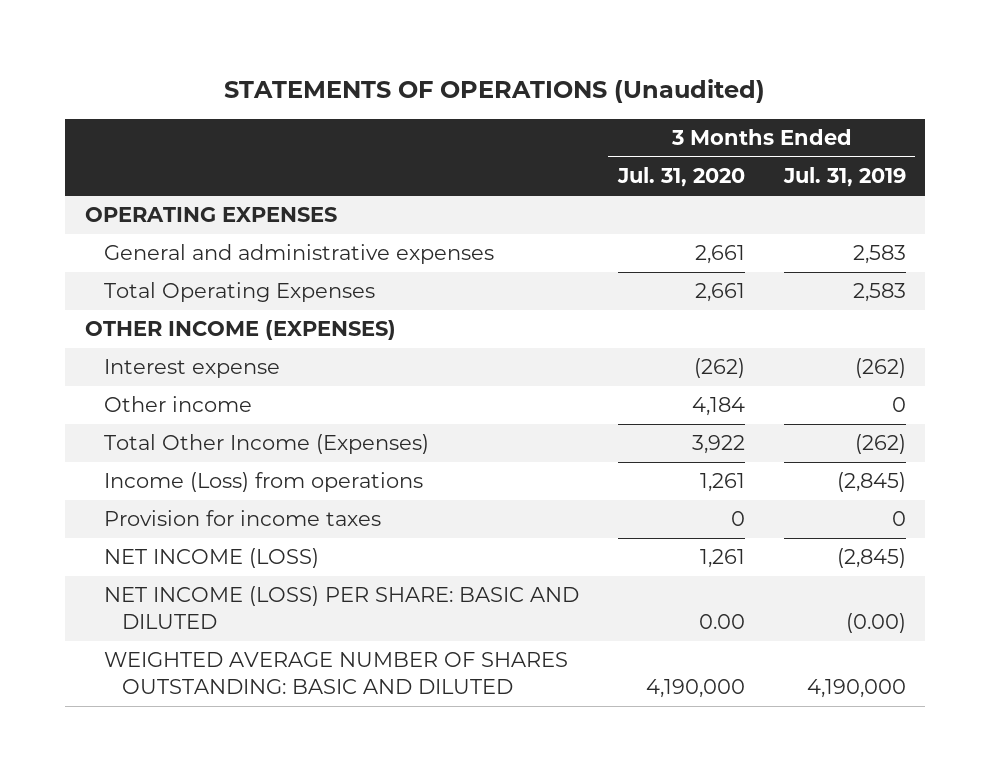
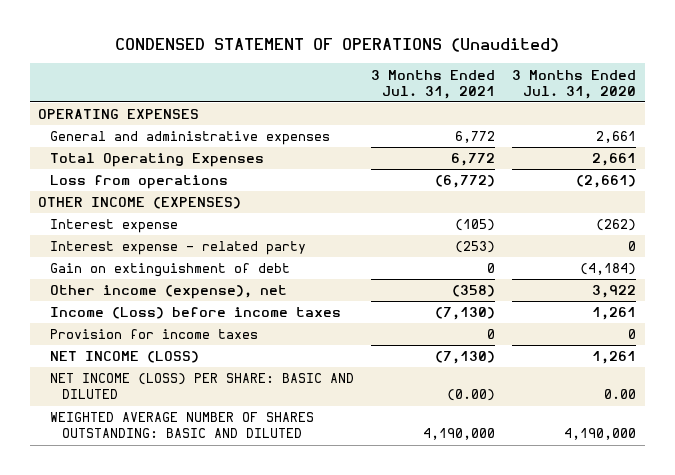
- STATEMENTS OF OPERATIONS (Unaudited)
+ CONDENSED STATEMENT OF OPERATIONS (Unaudited)
- | 3 Months Ended Jul. 31, 2020 | 3 Months Ended Jul. 31, 2019
+ | 3 Months Ended Jul. 31, 2021 | 3 Months Ended Jul. 31, 2020
+ Loss from operations | (6,772) | (2,661)
- Other income | 4,184 | 0
- Total Other Income (Expenses) | 3,922 | (262)
- Income (Loss) from operations | 1,261 | (2,845)
+ Interest expense - related party | (253) | 0
+ Gain on extinguishment of debt | 0 | (4,184)
+ Other income (expense), net | (358) | 3,922
+ Income (Loss) before income taxes | (7,130) | 1,261

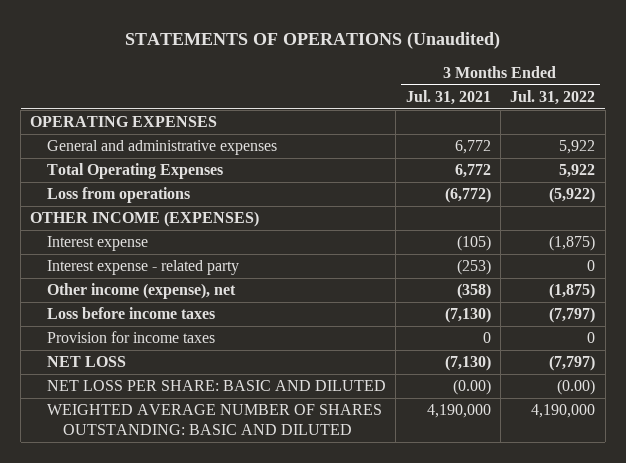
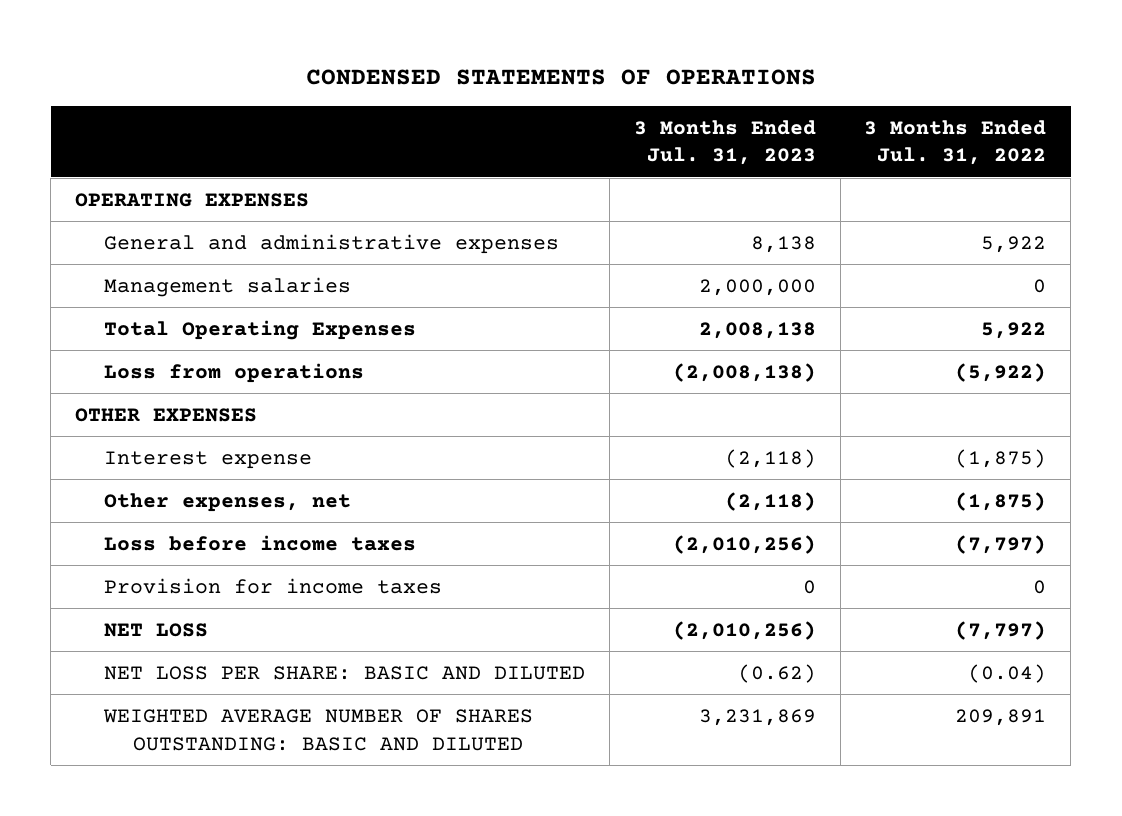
- STATEMENTS OF OPERATIONS (Unaudited)
+ CONDENSED STATEMENTS OF OPERATIONS
- | 3 Months Ended Jul. 31, 2021 | 3 Months Ended Jul. 31, 2022
+ | 3 Months Ended Jul. 31, 2023 | 3 Months Ended Jul. 31, 2022
+ Management salaries | 2,000,000 | 0
- OTHER INCOME (EXPENSES)
+ OTHER EXPENSES
- Interest expense - related party | (253) | 0
- Other income (expense), net | (358) | (1,875)
+ Other expenses, net | (2,118) | (1,875)
- NET LOSS PER SHARE: BASIC AND DILUTED | (0.00) | (0.00)
- WEIGHTED AVERAGE NUMBER OF SHARES OUTSTANDING: BASIC AND DILUTED | 4,190,000 | 4,190,000
+ NET LOSS PER SHARE: BASIC AND DILUTED | (0.62) | (0.04)
+ WEIGHTED AVERAGE NUMBER OF SHARES OUTSTANDING: BASIC AND DILUTED | 3,231,869 | 209,891

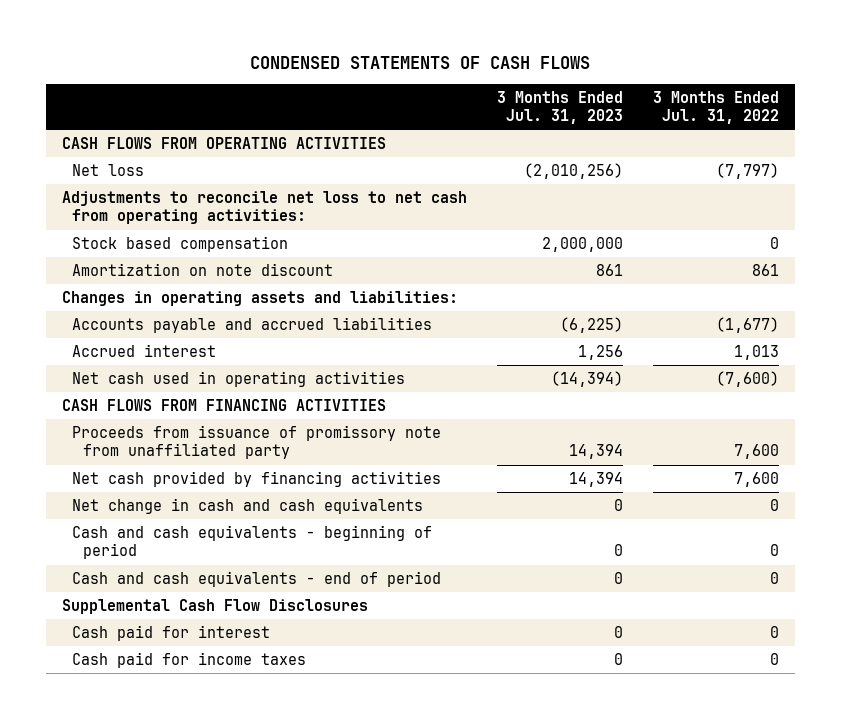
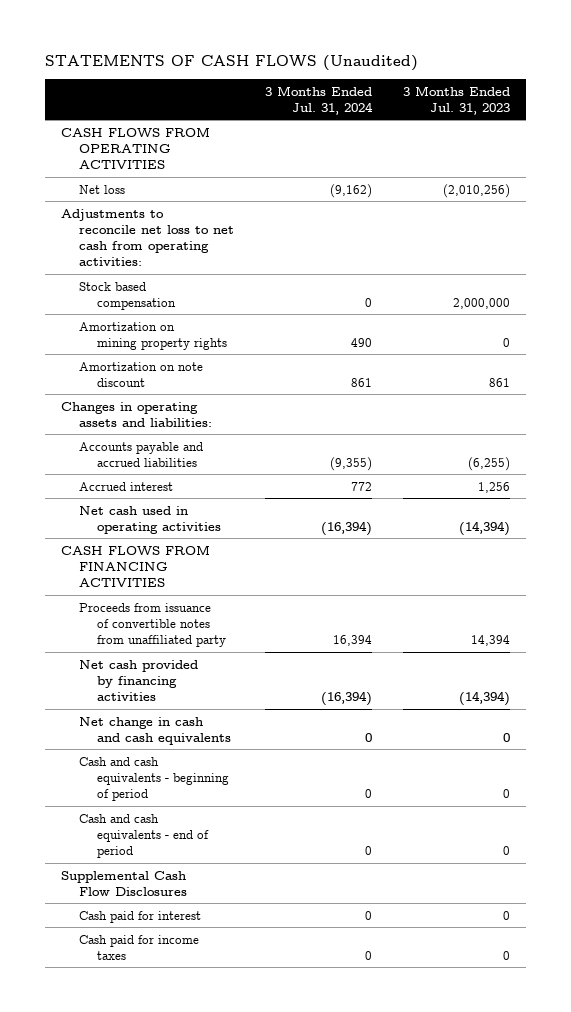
- CONDENSED STATEMENTS OF CASH FLOWS
+ STATEMENTS OF CASH FLOWS (Unaudited)
- | 3 Months Ended Jul. 31, 2023 | 3 Months Ended Jul. 31, 2022
+ | 3 Months Ended Jul. 31, 2024 | 3 Months Ended Jul. 31, 2023
+ Amortization on mining property rights | 490 | 0
- Accounts payable and accrued liabilities | (6,225) | (1,677)
+ Accounts payable and accrued liabilities | (9,355) | (6,255)
- Proceeds from issuance of promissory note from unaffiliated party | 14,394 | 7,600
- Net cash provided by financing activities | 14,394 | 7,600
+ Proceeds from issuance of convertible notes from unaffiliated party | 16,394 | 14,394
+ Net cash provided by financing activities | (16,394) | (14,394)

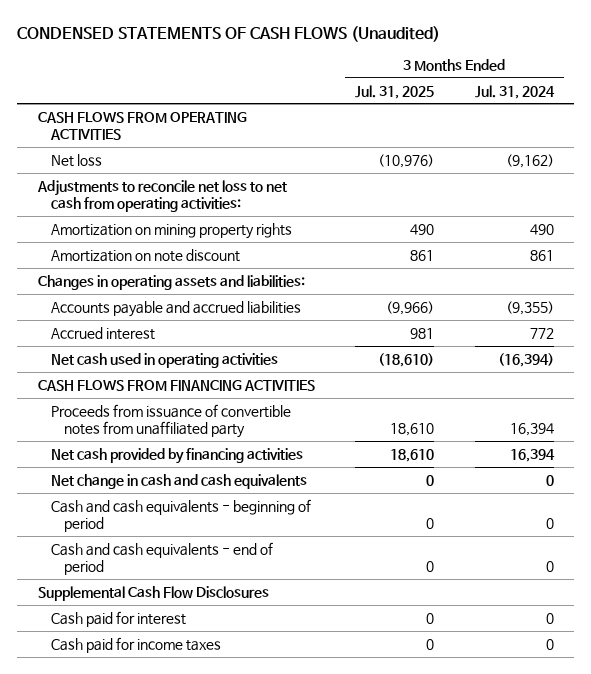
- STATEMENTS OF CASH FLOWS (Unaudited)
+ CONDENSED STATEMENTS OF CASH FLOWS (Unaudited)
- | 3 Months Ended Jul. 31, 2024 | 3 Months Ended Jul. 31, 2023
+ | 3 Months Ended Jul. 31, 2025 | 3 Months Ended Jul. 31, 2024
- Stock based compensation | 0 | 2,000,000
- Net cash provided by financing activities | (16,394) | (14,394)
+ Net cash provided by financing activities | 18,610 | 16,394

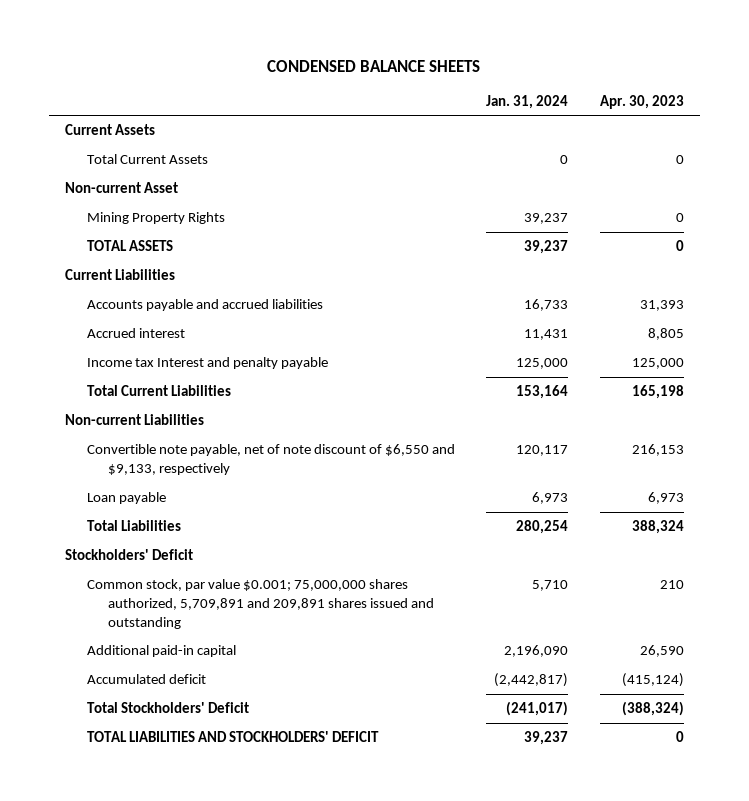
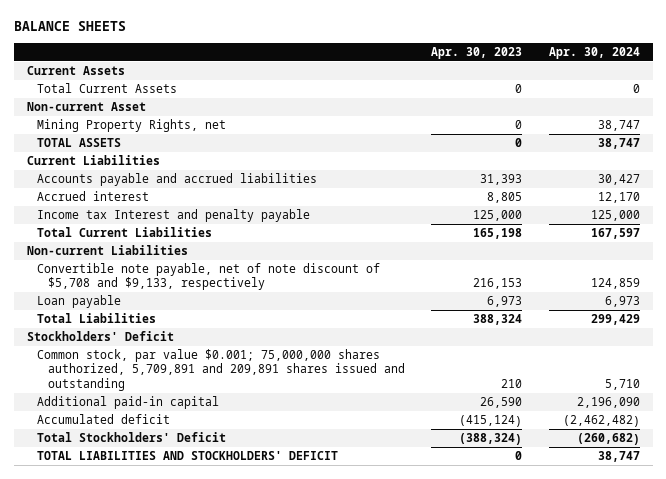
- CONDENSED BALANCE SHEETS
+ BALANCE SHEETS
- | Jan. 31, 2024 | Apr. 30, 2023
+ | Apr. 30, 2023 | Apr. 30, 2024
- Mining Property Rights | 39,237 | 0
+ Mining Property Rights, net | 0 | 38,747
- Convertible note payable, net of note discount of $6,550 and $9,133, respectively | 120,117 | 216,153
+ Convertible note payable, net of note discount of $5,708 and $9,133, respectively | 216,153 | 124,859

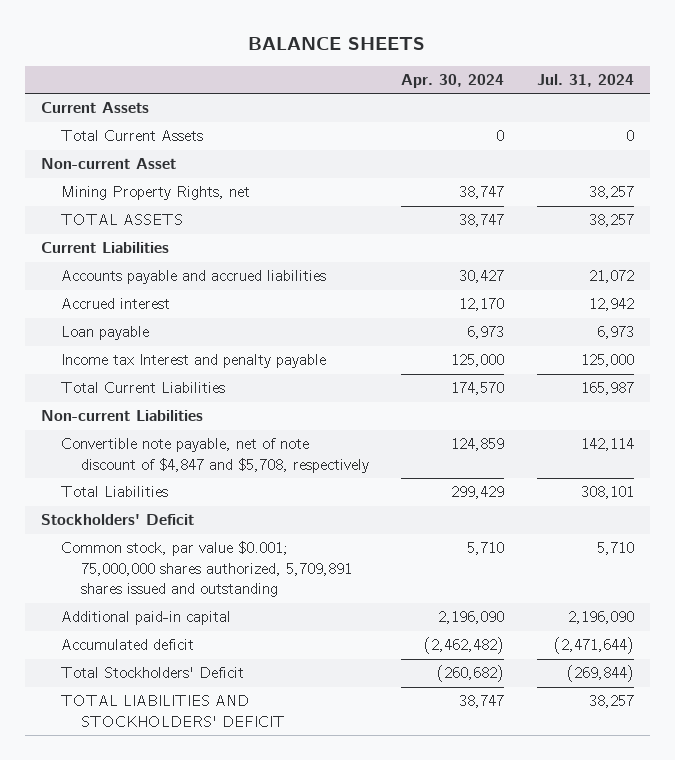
- | Apr. 30, 2023 | Apr. 30, 2024
+ | Apr. 30, 2024 | Jul. 31, 2024
moved up: Loan payable | 6,973 | 6,973
- Total Current Liabilities | 165,198 | 167,597
+ Total Current Liabilities | 174,570 | 165,987
- Convertible note payable, net of note discount of $5,708 and $9,133, respectively | 216,153 | 124,859
+ Convertible note payable, net of note discount of $4,847 and $5,708, respectively | 124,859 | 142,114
- Common stock, par value $0.001; 75,000,000 shares authorized, 5,709,891 and 209,891 shares issued and outstanding | 210 | 5,710
+ Common stock, par value $0.001; 75,000,000 shares authorized, 5,709,891 shares issued and outstanding | 5,710 | 5,710

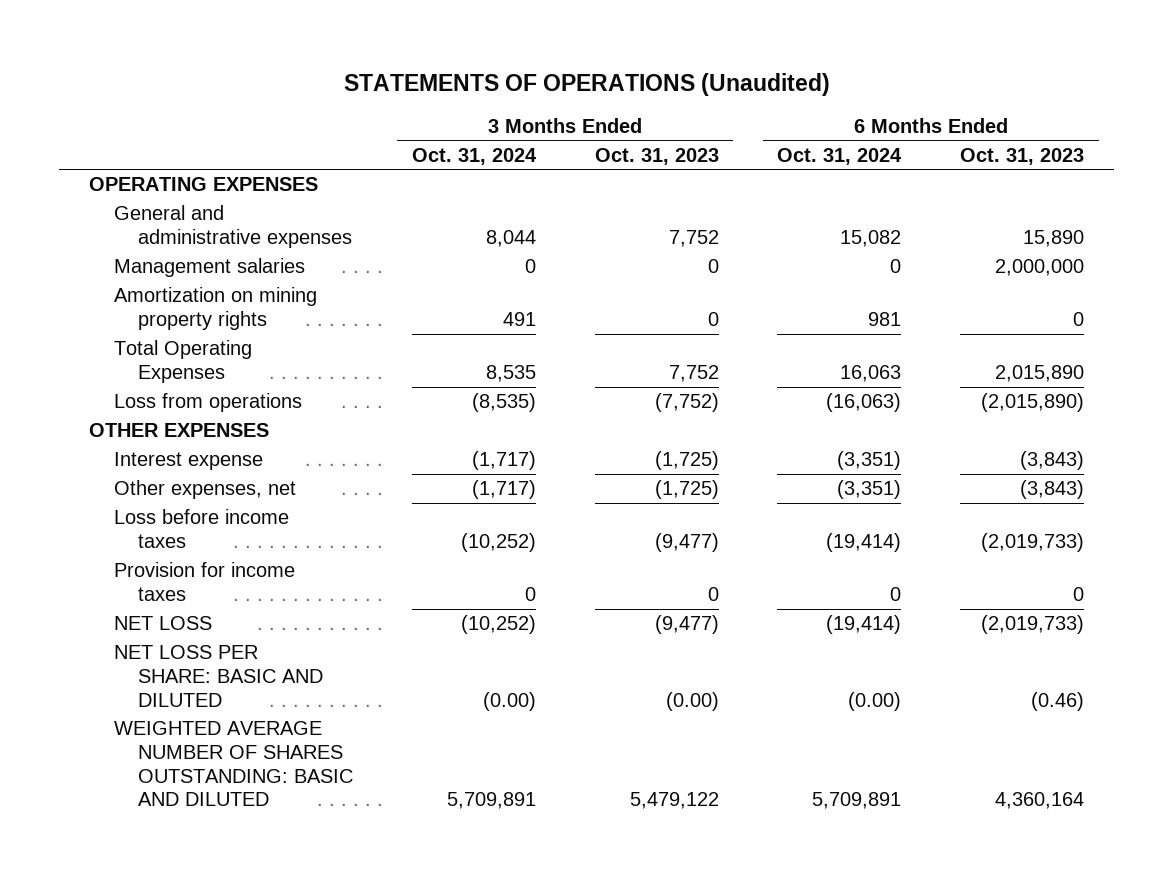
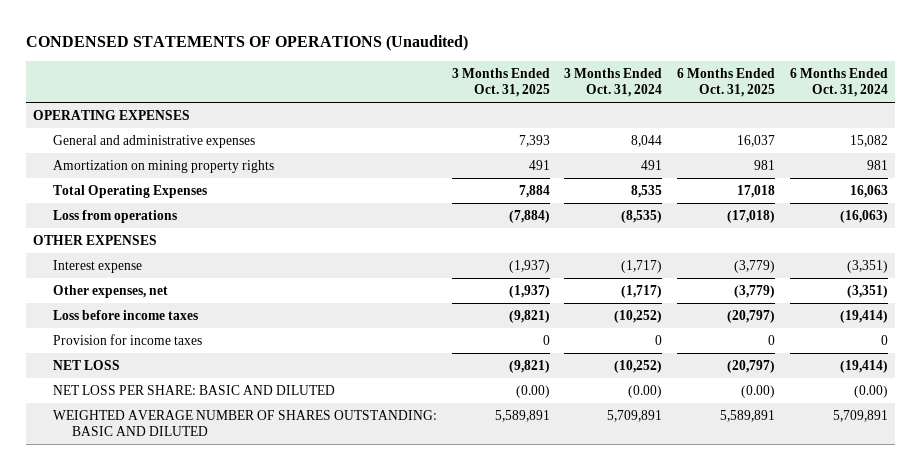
- STATEMENTS OF OPERATIONS (Unaudited)
+ CONDENSED STATEMENTS OF OPERATIONS (Unaudited)
- | 3 Months Ended Oct. 31, 2024 | 3 Months Ended Oct. 31, 2023 | 6 Months Ended Oct. 31, 2024 | 6 Months Ended Oct. 31, 2023
+ | 3 Months Ended Oct. 31, 2025 | 3 Months Ended Oct. 31, 2024 | 6 Months Ended Oct. 31, 2025 | 6 Months Ended Oct. 31, 2024
- Management salaries | 0 | 0 | 0 | 2,000,000

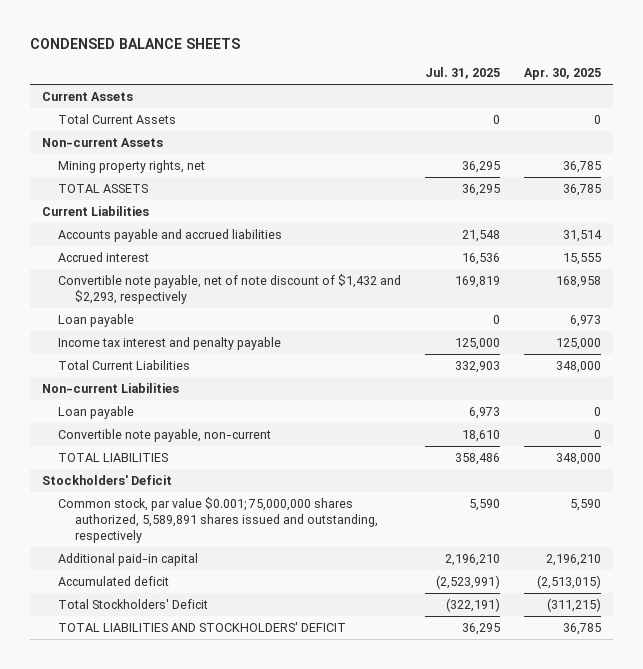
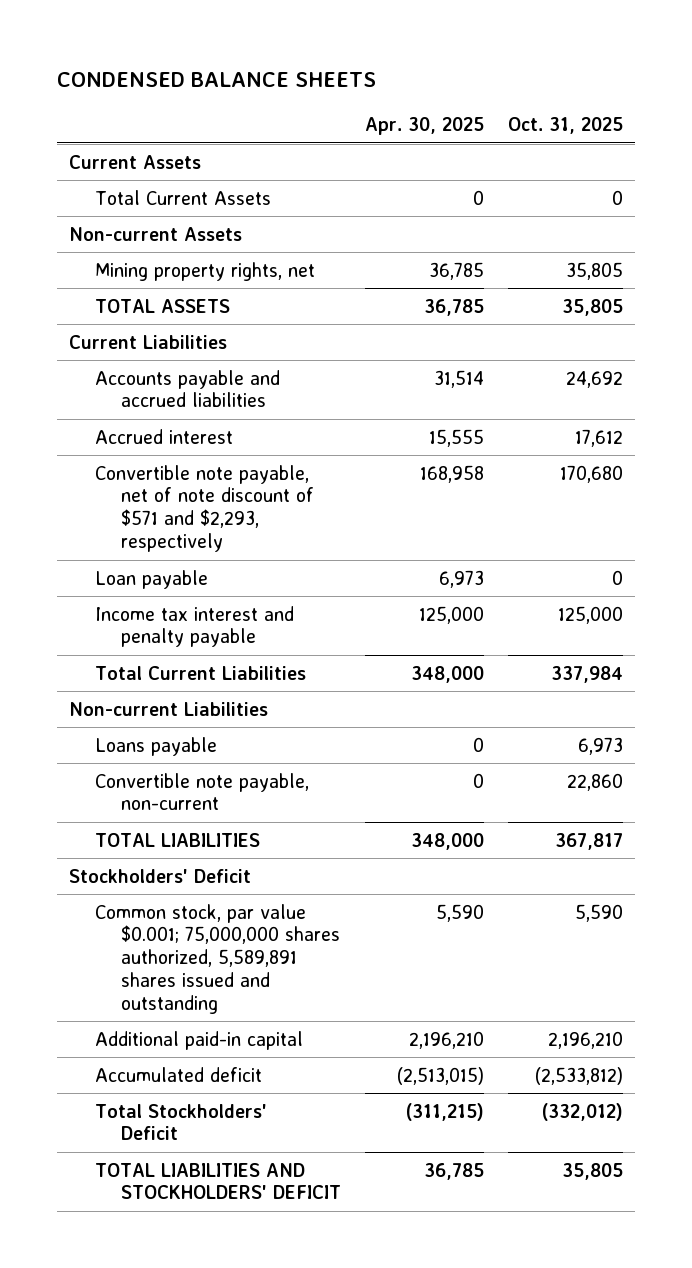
- | Jul. 31, 2025 | Apr. 30, 2025
+ | Apr. 30, 2025 | Oct. 31, 2025
- Convertible note payable, net of note discount of $1,432 and $2,293, respectively | 169,819 | 168,958
+ Convertible note payable, net of note discount of $571 and $2,293, respectively | 168,958 | 170,680
- Loan payable | 6,973 | 0
+ Loans payable | 0 | 6,973
- Common stock, par value $0.001; 75,000,000 shares authorized, 5,589,891 shares issued and outstanding, respectively | 5,590 | 5,590
+ Common stock, par value $0.001; 75,000,000 shares authorized, 5,589,891 shares issued and outstanding | 5,590 | 5,590

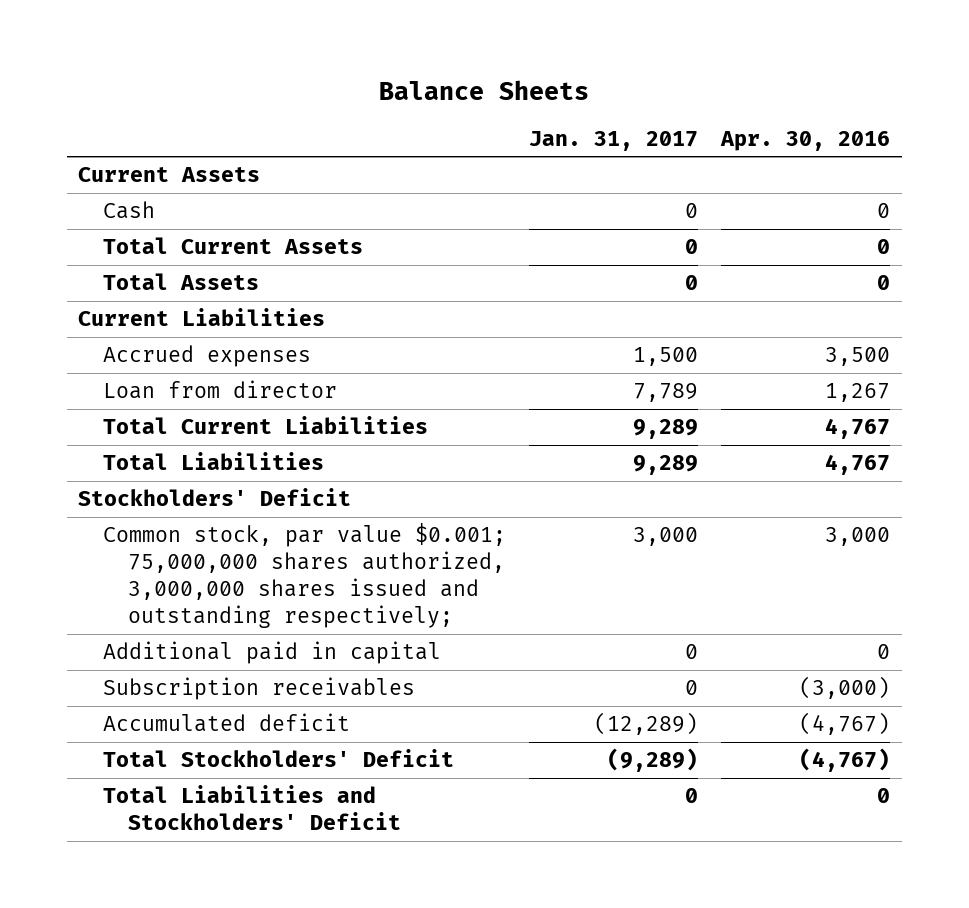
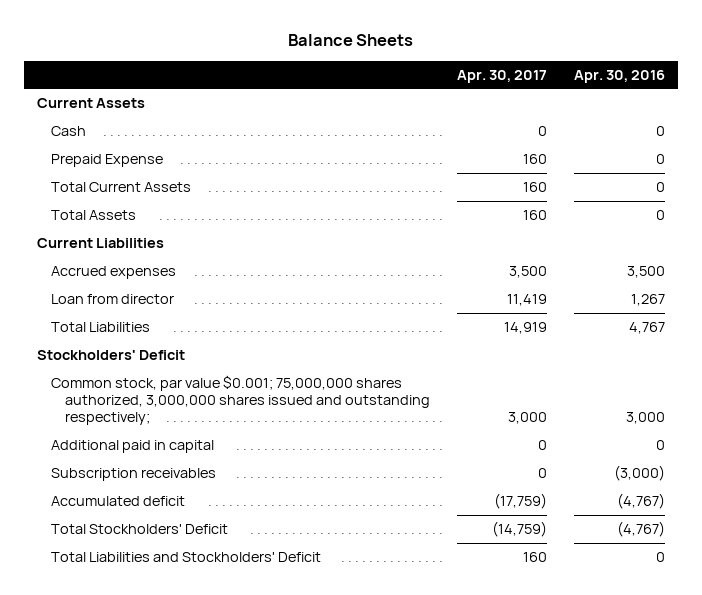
- | Jan. 31, 2017 | Apr. 30, 2016
+ | Apr. 30, 2017 | Apr. 30, 2016
+ Prepaid Expense | 160 | 0
- Total Current Liabilities | 9,289 | 4,767

